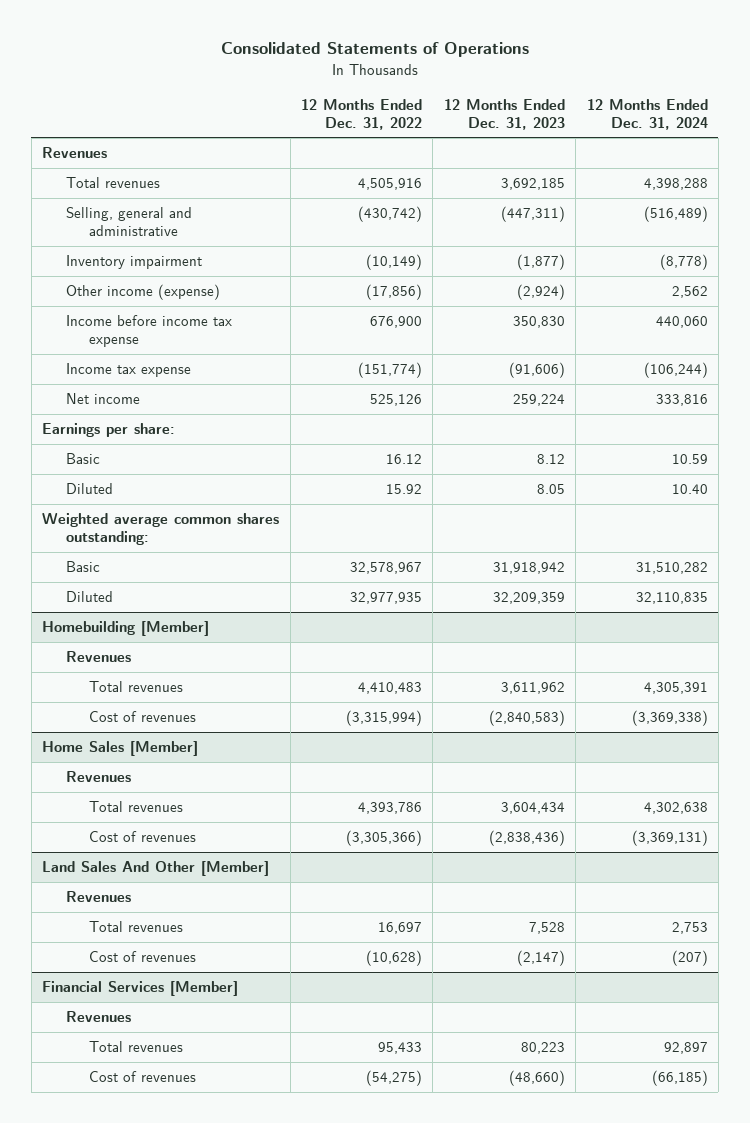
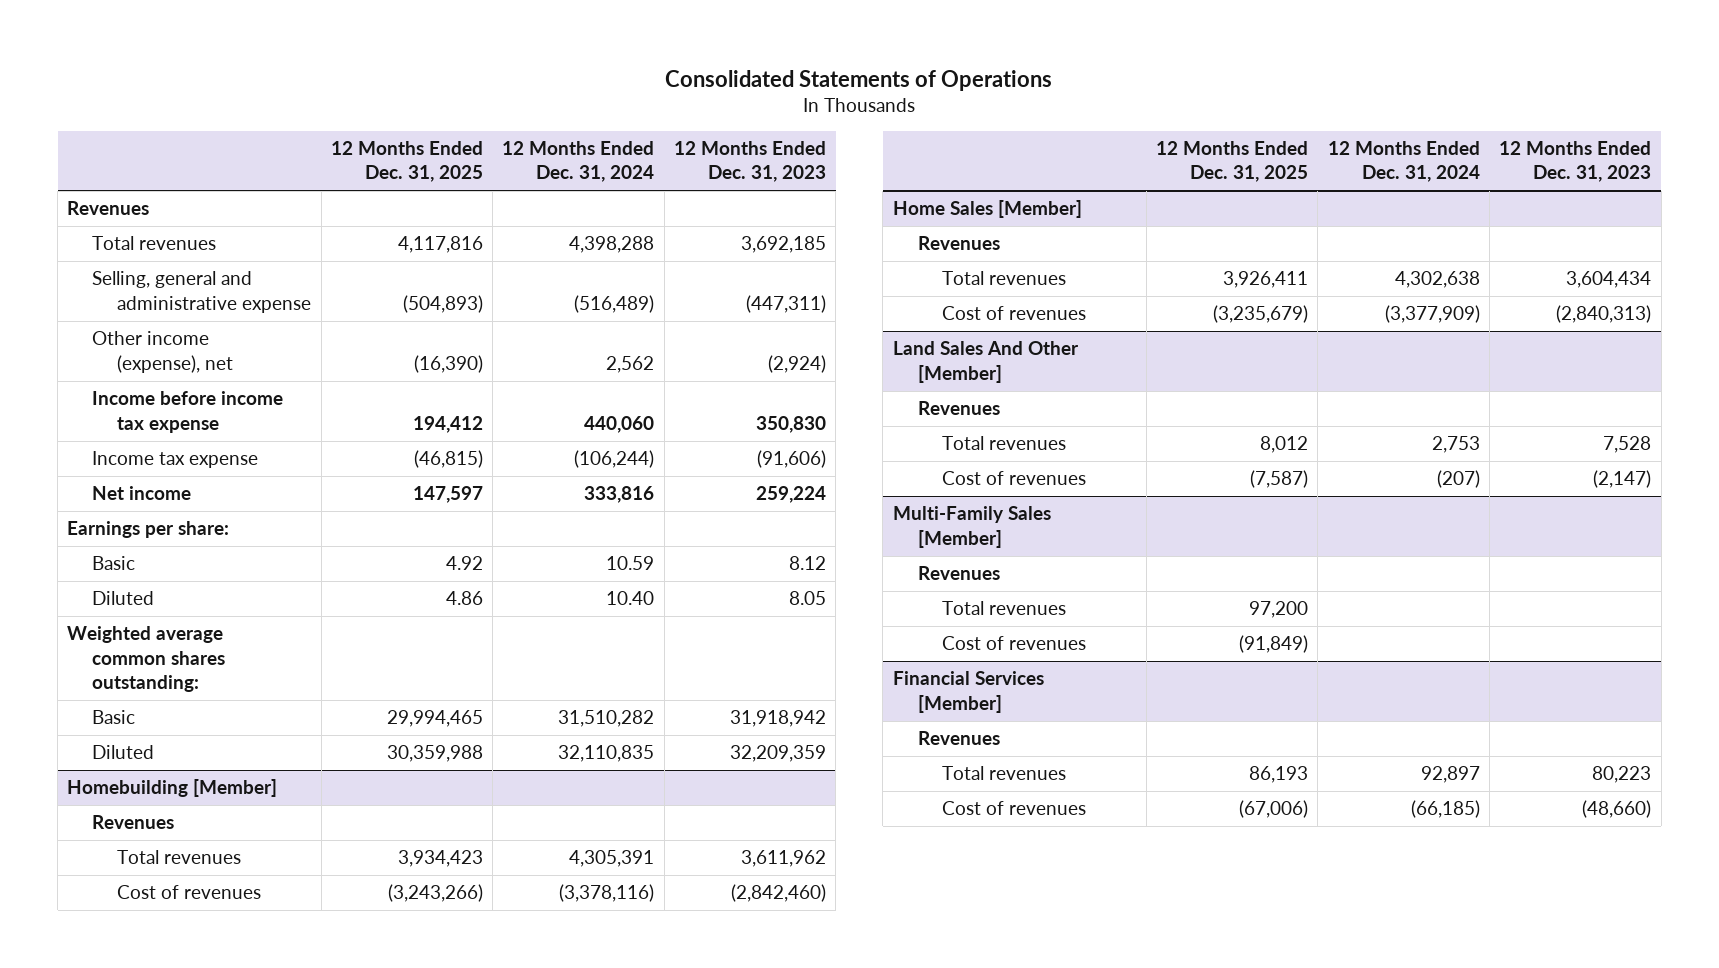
- | 12 Months Ended Dec. 31, 2022 | 12 Months Ended Dec. 31, 2023 | 12 Months Ended Dec. 31, 2024
+ | 12 Months Ended Dec. 31, 2025 | 12 Months Ended Dec. 31, 2024 | 12 Months Ended Dec. 31, 2023
- Selling, general and administrative | (430,742) | (447,311) | (516,489)
- Inventory impairment | (10,149) | (1,877) | (8,778)
- Other income (expense) | (17,856) | (2,924) | 2,562
+ Selling, general and administrative expense | (504,893) | (516,489) | (447,311)
+ Other income (expense), net | (16,390) | 2,562 | (2,924)
@ Homebuilding [Member]
- Cost of revenues | (3,315,994) | (2,840,583) | (3,369,338)
+ Cost of revenues | (3,243,266) | (3,378,116) | (2,842,460)
@ Home Sales [Member]
- Cost of revenues | (3,305,366) | (2,838,436) | (3,369,131)
+ Cost of revenues | (3,235,679) | (3,377,909) | (2,840,313)
+ Multi-Family Sales [Member]
+ Revenues
+ Total revenues | 97,200 | |
+ Cost of revenues | (91,849) | |

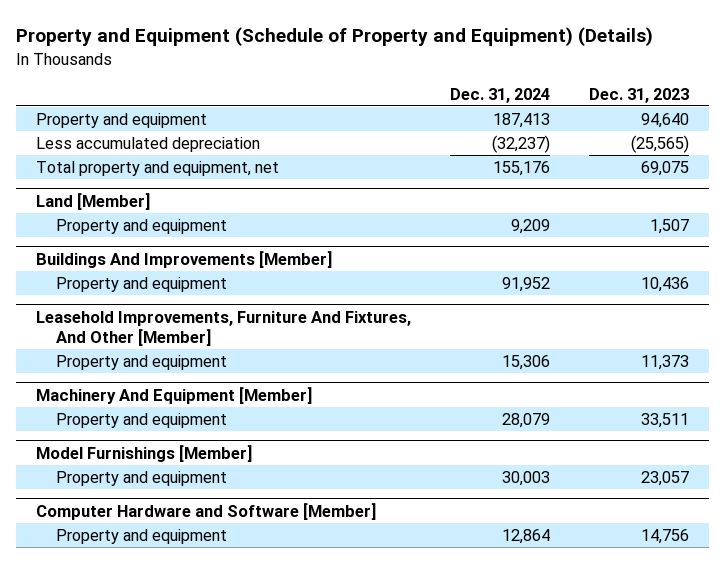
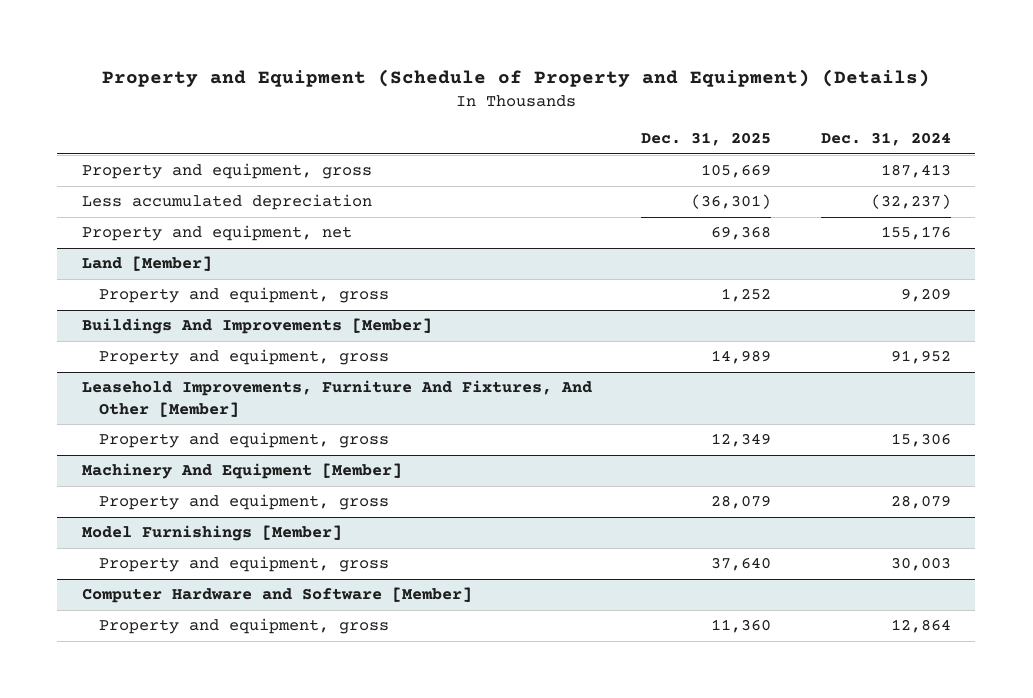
- | Dec. 31, 2024 | Dec. 31, 2023
+ | Dec. 31, 2025 | Dec. 31, 2024
- Property and equipment | 187,413 | 94,640
+ Property and equipment, gross | 105,669 | 187,413
- Total property and equipment, net | 155,176 | 69,075
+ Property and equipment, net | 69,368 | 155,176
@ Land [Member]
- Property and equipment | 9,209 | 1,507
+ Property and equipment, gross | 1,252 | 9,209
@ Buildings And Improvements [Member]
- Property and equipment | 91,952 | 10,436
+ Property and equipment, gross | 14,989 | 91,952
@ Leasehold Improvements, Furniture And Fixtures, And Other [Member]
- Property and equipment | 15,306 | 11,373
+ Property and equipment, gross | 12,349 | 15,306
@ Machinery And Equipment [Member]
- Property and equipment | 28,079 | 33,511
+ Property and equipment, gross | 28,079 | 28,079
@ Model Furnishings [Member]
- Property and equipment | 30,003 | 23,057
+ Property and equipment, gross | 37,640 | 30,003
@ Computer Hardware and Software [Member]
- Property and equipment | 12,864 | 14,756
+ Property and equipment, gross | 11,360 | 12,864

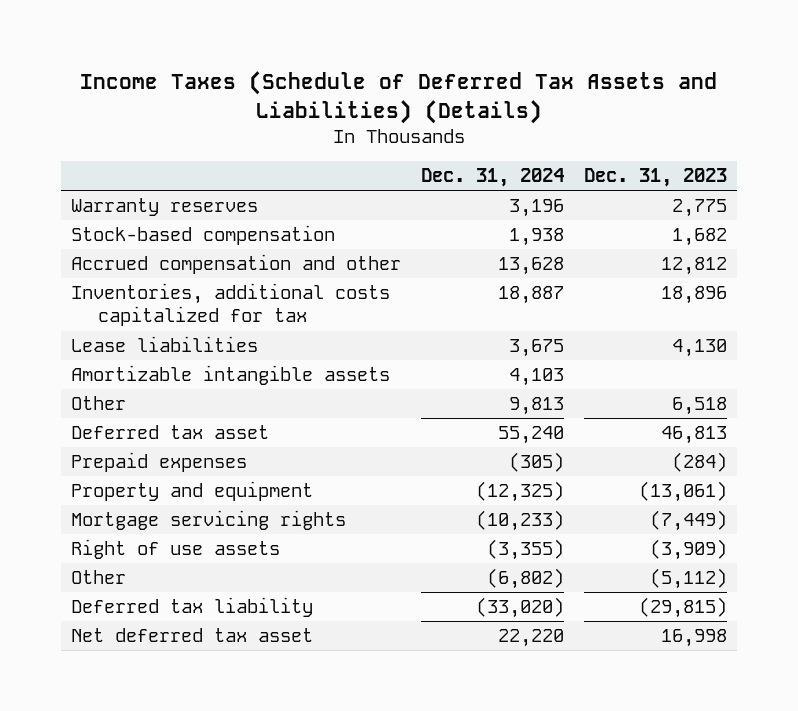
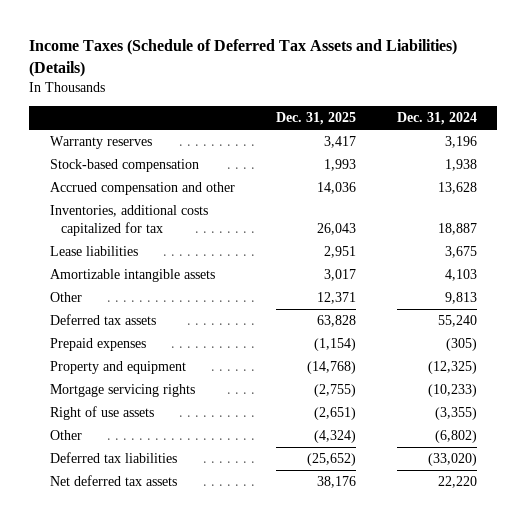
- | Dec. 31, 2024 | Dec. 31, 2023
+ | Dec. 31, 2025 | Dec. 31, 2024
- Deferred tax asset | 55,240 | 46,813
+ Deferred tax assets | 63,828 | 55,240
- Deferred tax liability | (33,020) | (29,815)
- Net deferred tax asset | 22,220 | 16,998
+ Deferred tax liabilities | (25,652) | (33,020)
+ Net deferred tax assets | 38,176 | 22,220

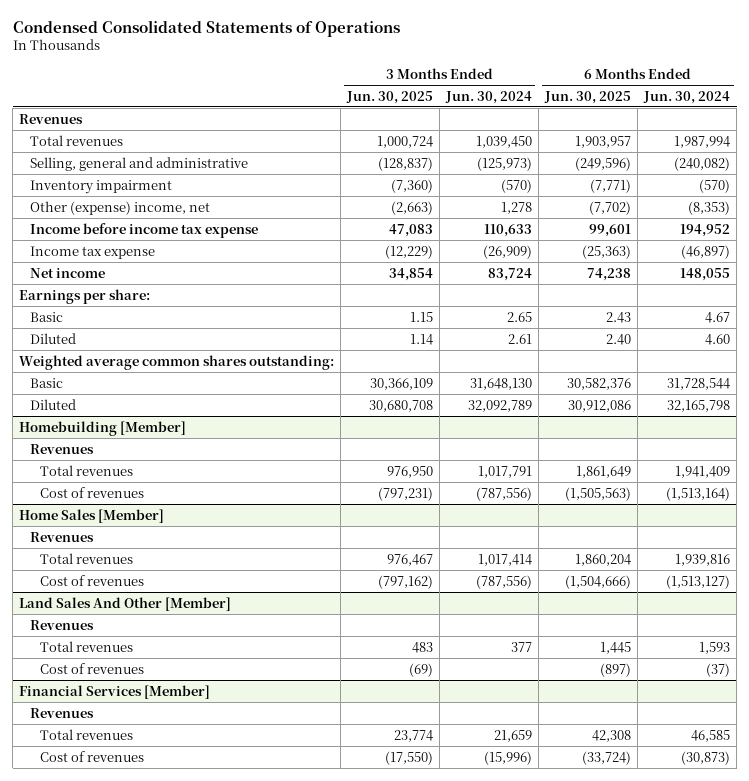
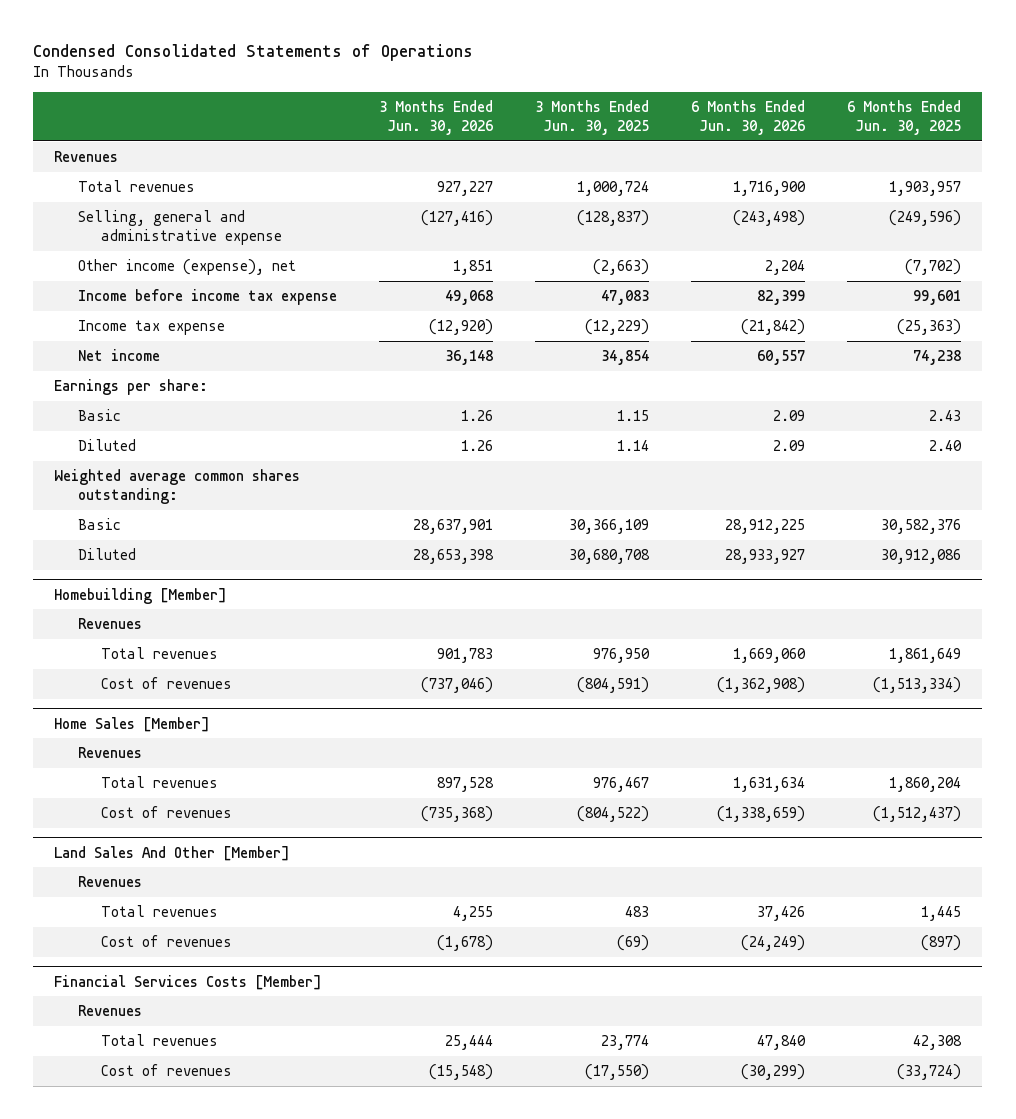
- | 3 Months Ended Jun. 30, 2025 | 3 Months Ended Jun. 30, 2024 | 6 Months Ended Jun. 30, 2025 | 6 Months Ended Jun. 30, 2024
+ | 3 Months Ended Jun. 30, 2026 | 3 Months Ended Jun. 30, 2025 | 6 Months Ended Jun. 30, 2026 | 6 Months Ended Jun. 30, 2025
- Selling, general and administrative | (128,837) | (125,973) | (249,596) | (240,082)
- Inventory impairment | (7,360) | (570) | (7,771) | (570)
- Other (expense) income, net | (2,663) | 1,278 | (7,702) | (8,353)
+ Selling, general and administrative expense | (127,416) | (128,837) | (243,498) | (249,596)
+ Other income (expense), net | 1,851 | (2,663) | 2,204 | (7,702)
@ Homebuilding [Member]
- Cost of revenues | (797,231) | (787,556) | (1,505,563) | (1,513,164)
+ Cost of revenues | (737,046) | (804,591) | (1,362,908) | (1,513,334)
@ Home Sales [Member]
- Cost of revenues | (797,162) | (787,556) | (1,504,666) | (1,513,127)
+ Cost of revenues | (735,368) | (804,522) | (1,338,659) | (1,512,437)
- Financial Services [Member]
+ Financial Services Costs [Member]

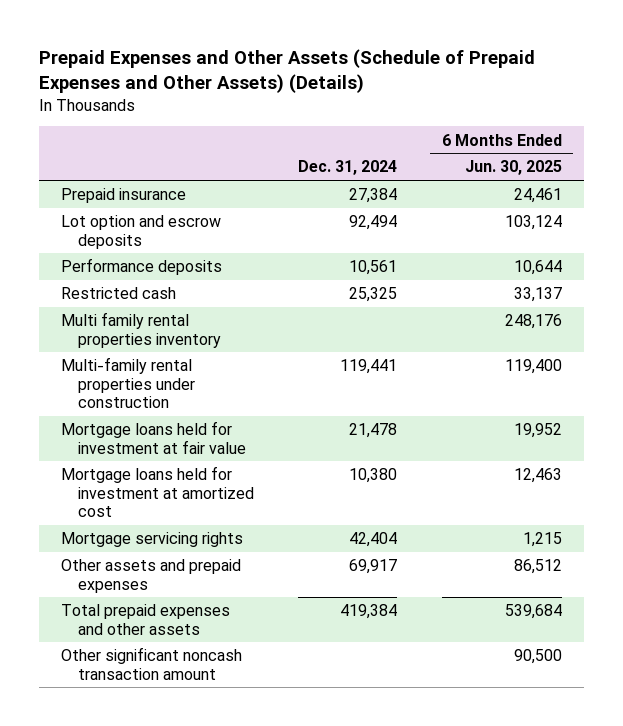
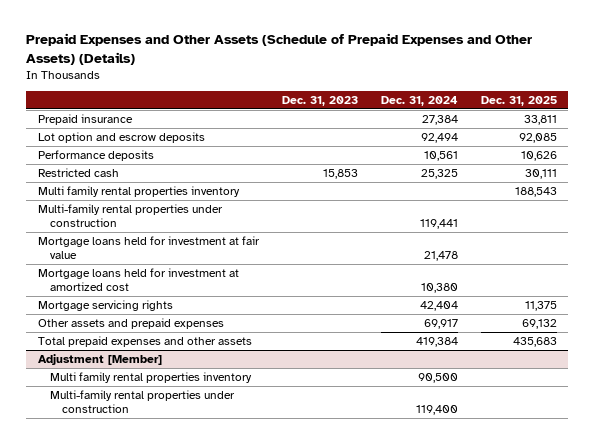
- | Dec. 31, 2024 | 6 Months Ended Jun. 30, 2025
+ | Dec. 31, 2023 | Dec. 31, 2024 | Dec. 31, 2025
- Other significant noncash transaction amount | | 90,500
+ Adjustment [Member]
+ Multi family rental properties inventory | | 90,500 |
+ Multi-family rental properties under construction | | 119,400 |

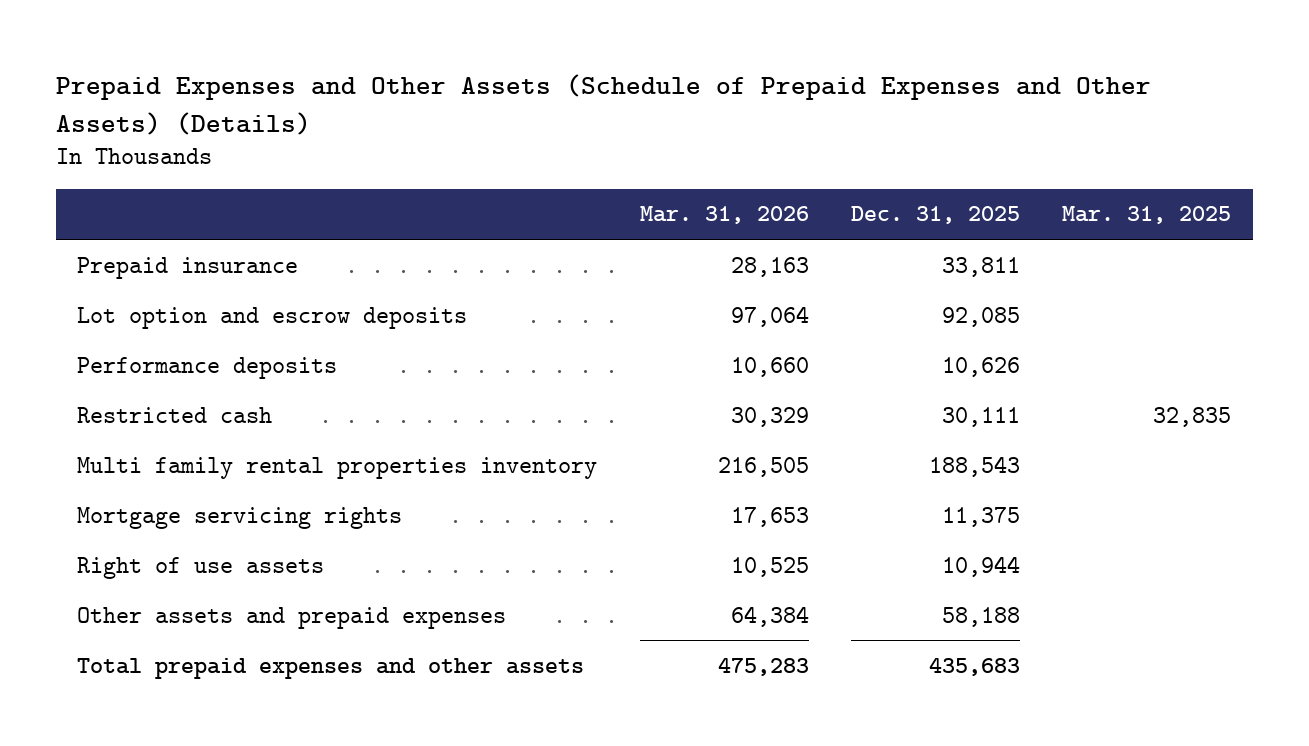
- | Dec. 31, 2023 | Dec. 31, 2024 | Dec. 31, 2025
+ | Mar. 31, 2026 | Dec. 31, 2025 | Mar. 31, 2025
- Multi-family rental properties under construction | | 119,441 |
- Mortgage loans held for investment at fair value | | 21,478 |
- Mortgage loans held for investment at amortized cost | | 10,380 |
- Other assets and prepaid expenses | | 69,917 | 69,132
+ Right of use assets | 10,525 | 10,944 |
+ Other assets and prepaid expenses | 64,384 | 58,188 |
- Adjustment [Member]
- Multi family rental properties inventory | | 90,500 |
- Multi-family rental properties under construction | | 119,400 |

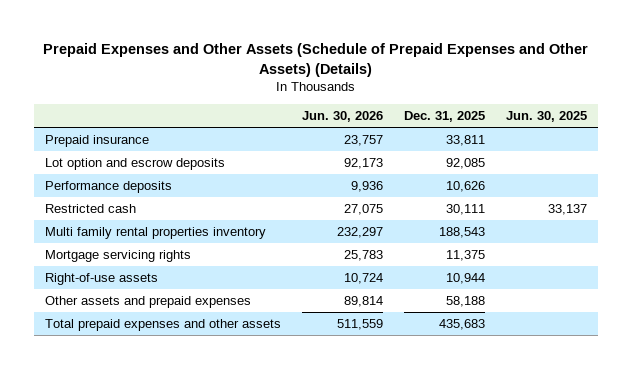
- | Mar. 31, 2026 | Dec. 31, 2025 | Mar. 31, 2025
+ | Jun. 30, 2026 | Dec. 31, 2025 | Jun. 30, 2025
- Right of use assets | 10,525 | 10,944 |
+ Right-of-use assets | 10,724 | 10,944 |

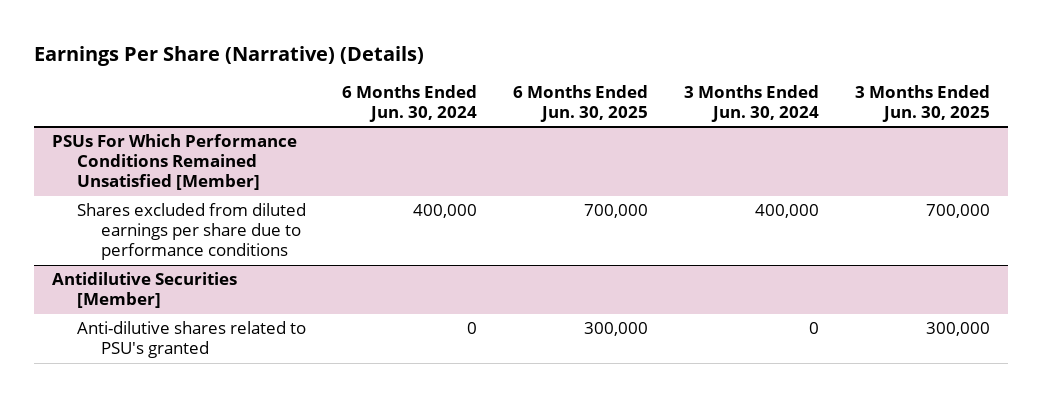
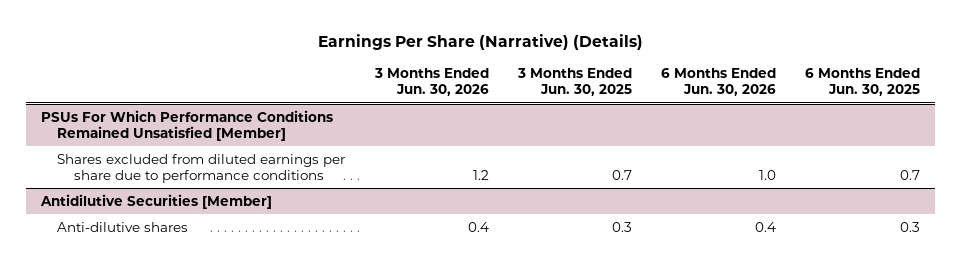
- | 6 Months Ended Jun. 30, 2024 | 6 Months Ended Jun. 30, 2025 | 3 Months Ended Jun. 30, 2024 | 3 Months Ended Jun. 30, 2025
+ | 3 Months Ended Jun. 30, 2026 | 3 Months Ended Jun. 30, 2025 | 6 Months Ended Jun. 30, 2026 | 6 Months Ended Jun. 30, 2025
@ PSUs For Which Performance Conditions Remained Unsatisfied [Member]
- Shares excluded from diluted earnings per share due to performance conditions | 400,000 | 700,000 | 400,000 | 700,000
+ Shares excluded from diluted earnings per share due to performance conditions | 1.2 | 0.7 | 1.0 | 0.7
@ Antidilutive Securities [Member]
- Anti-dilutive shares related to PSU's granted | 0 | 300,000 | 0 | 300,000
+ Anti-dilutive shares | 0.4 | 0.3 | 0.4 | 0.3

